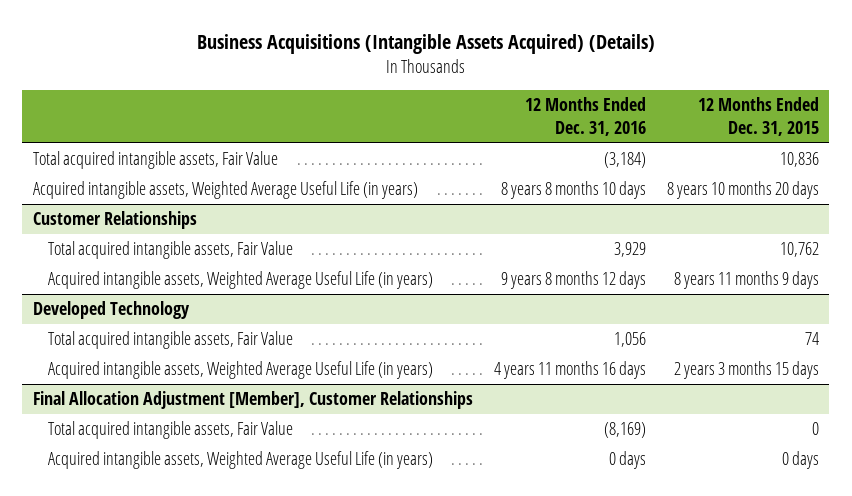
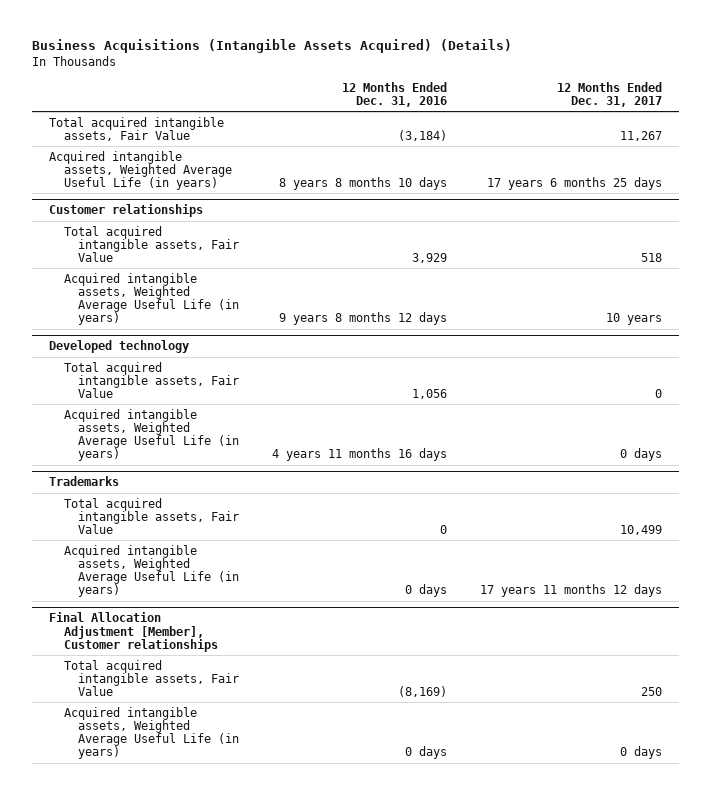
- | 12 Months Ended Dec. 31, 2016 | 12 Months Ended Dec. 31, 2015
+ | 12 Months Ended Dec. 31, 2016 | 12 Months Ended Dec. 31, 2017
- Customer Relationships
+ Customer relationships
- Developed Technology
+ Developed technology
- Final Allocation Adjustment [Member], Customer Relationships
+ Trademarks
+ Total acquired intangible assets, Fair Value | 0 | 10,499
+ Acquired intangible assets, Weighted Average Useful Life (in years) | 0 days | 17 years 11 months 12 days
+ Final Allocation Adjustment [Member], Customer relationships

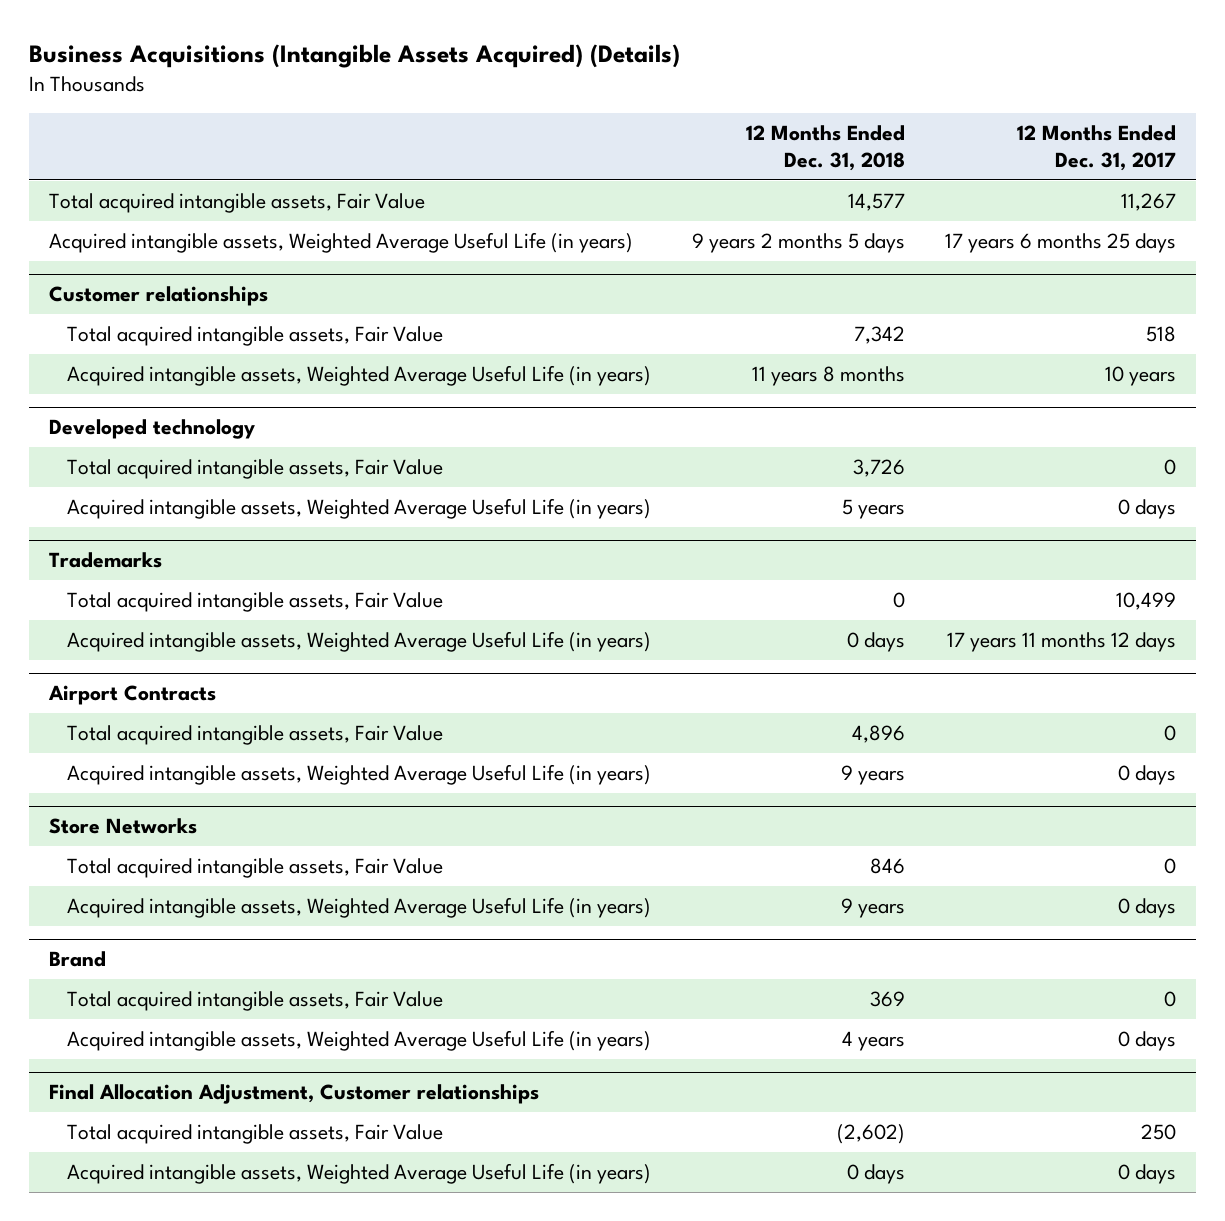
- | 12 Months Ended Dec. 31, 2016 | 12 Months Ended Dec. 31, 2017
+ | 12 Months Ended Dec. 31, 2018 | 12 Months Ended Dec. 31, 2017
- Final Allocation Adjustment [Member], Customer relationships
+ Airport Contracts
+ Total acquired intangible assets, Fair Value | 4,896 | 0
+ Acquired intangible assets, Weighted Average Useful Life (in years) | 9 years | 0 days
+ Store Networks
+ Total acquired intangible assets, Fair Value | 846 | 0
+ Acquired intangible assets, Weighted Average Useful Life (in years) | 9 years | 0 days
+ Brand
+ Total acquired intangible assets, Fair Value | 369 | 0
+ Acquired intangible assets, Weighted Average Useful Life (in years) | 4 years | 0 days
+ Final Allocation Adjustment, Customer relationships

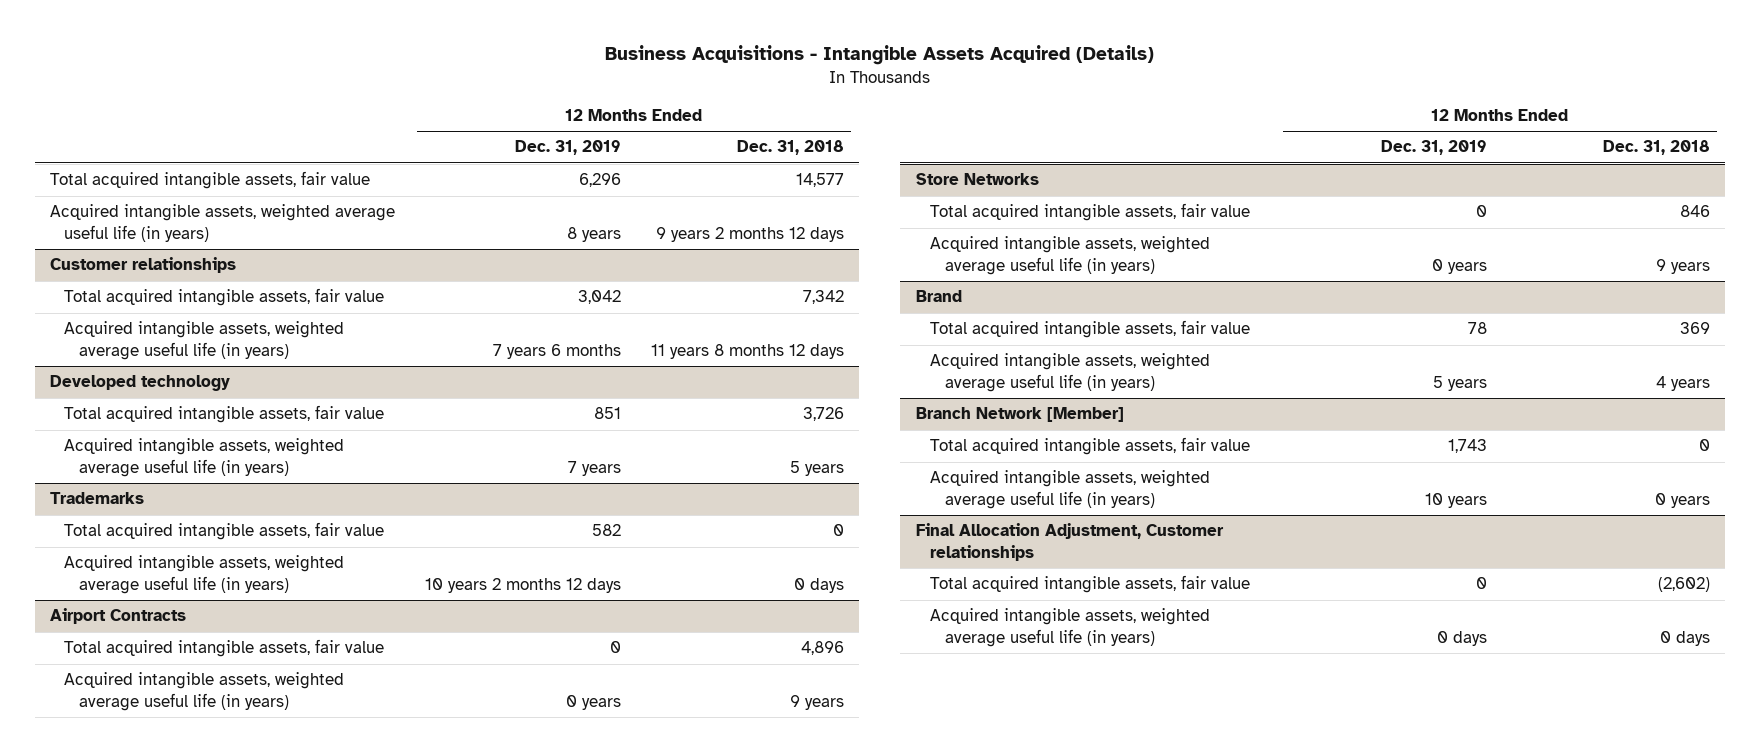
- Business Acquisitions (Intangible Assets Acquired) (Details)
+ Business Acquisitions - Intangible Assets Acquired (Details)
- | 12 Months Ended Dec. 31, 2018 | 12 Months Ended Dec. 31, 2017
+ | 12 Months Ended Dec. 31, 2019 | 12 Months Ended Dec. 31, 2018
- Total acquired intangible assets, Fair Value | 14,577 | 11,267
- Acquired intangible assets, Weighted Average Useful Life (in years) | 9 years 2 months 5 days | 17 years 6 months 25 days
+ Total acquired intangible assets, fair value | 6,296 | 14,577
+ Acquired intangible assets, weighted average useful life (in years) | 8 years | 9 years 2 months 12 days
@ Customer relationships
- Total acquired intangible assets, Fair Value | 7,342 | 518
- Acquired intangible assets, Weighted Average Useful Life (in years) | 11 years 8 months | 10 years
+ Total acquired intangible assets, fair value | 3,042 | 7,342
+ Acquired intangible assets, weighted average useful life (in years) | 7 years 6 months | 11 years 8 months 12 days
@ Developed technology
- Total acquired intangible assets, Fair Value | 3,726 | 0
- Acquired intangible assets, Weighted Average Useful Life (in years) | 5 years | 0 days
+ Total acquired intangible assets, fair value | 851 | 3,726
+ Acquired intangible assets, weighted average useful life (in years) | 7 years | 5 years
@ Trademarks
- Total acquired intangible assets, Fair Value | 0 | 10,499
- Acquired intangible assets, Weighted Average Useful Life (in years) | 0 days | 17 years 11 months 12 days
+ Total acquired intangible assets, fair value | 582 | 0
+ Acquired intangible assets, weighted average useful life (in years) | 10 years 2 months 12 days | 0 days
@ Airport Contracts
- Total acquired intangible assets, Fair Value | 4,896 | 0
- Acquired intangible assets, Weighted Average Useful Life (in years) | 9 years | 0 days
+ Total acquired intangible assets, fair value | 0 | 4,896
+ Acquired intangible assets, weighted average useful life (in years) | 0 years | 9 years
@ Store Networks
- Total acquired intangible assets, Fair Value | 846 | 0
- Acquired intangible assets, Weighted Average Useful Life (in years) | 9 years | 0 days
+ Total acquired intangible assets, fair value | 0 | 846
+ Acquired intangible assets, weighted average useful life (in years) | 0 years | 9 years
@ Brand
- Total acquired intangible assets, Fair Value | 369 | 0
- Acquired intangible assets, Weighted Average Useful Life (in years) | 4 years | 0 days
+ Total acquired intangible assets, fair value | 78 | 369
+ Acquired intangible assets, weighted average useful life (in years) | 5 years | 4 years
+ Branch Network [Member]
+ Total acquired intangible assets, fair value | 1,743 | 0
+ Acquired intangible assets, weighted average useful life (in years) | 10 years | 0 years
@ Final Allocation Adjustment, Customer relationships
- Total acquired intangible assets, Fair Value | (2,602) | 250
- Acquired intangible assets, Weighted Average Useful Life (in years) | 0 days | 0 days
+ Total acquired intangible assets, fair value | 0 | (2,602)
+ Acquired intangible assets, weighted average useful life (in years) | 0 days | 0 days

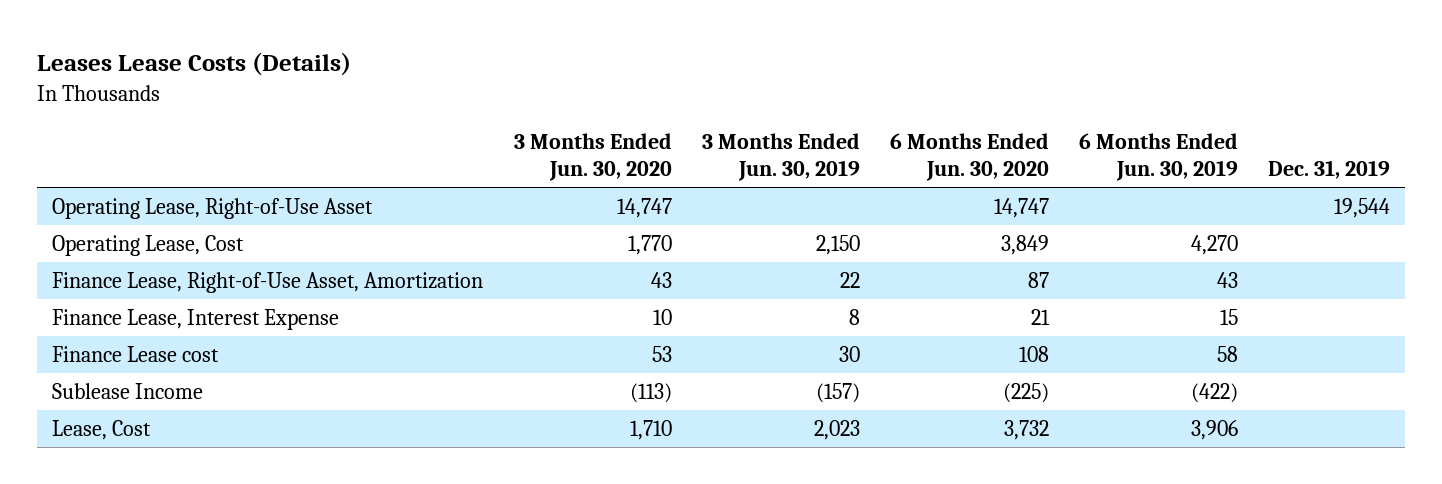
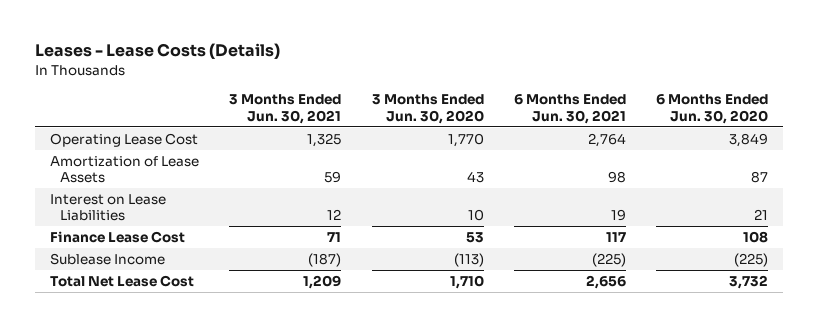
- Leases Lease Costs (Details)
+ Leases - Lease Costs (Details)
- | 3 Months Ended Jun. 30, 2020 | 3 Months Ended Jun. 30, 2019 | 6 Months Ended Jun. 30, 2020 | 6 Months Ended Jun. 30, 2019 | Dec. 31, 2019
+ | 3 Months Ended Jun. 30, 2021 | 3 Months Ended Jun. 30, 2020 | 6 Months Ended Jun. 30, 2021 | 6 Months Ended Jun. 30, 2020
- Operating Lease, Right-of-Use Asset | 14,747 | | 14,747 | | 19,544
- Operating Lease, Cost | 1,770 | 2,150 | 3,849 | 4,270 |
- Finance Lease, Right-of-Use Asset, Amortization | 43 | 22 | 87 | 43 |
- Finance Lease, Interest Expense | 10 | 8 | 21 | 15 |
- Finance Lease cost | 53 | 30 | 108 | 58 |
+ Operating Lease Cost | 1,325 | 1,770 | 2,764 | 3,849
+ Amortization of Lease Assets | 59 | 43 | 98 | 87
+ Interest on Lease Liabilities | 12 | 10 | 19 | 21
+ Finance Lease Cost | 71 | 53 | 117 | 108
- Lease, Cost | 1,710 | 2,023 | 3,732 | 3,906 |
+ Total Net Lease Cost | 1,209 | 1,710 | 2,656 | 3,732

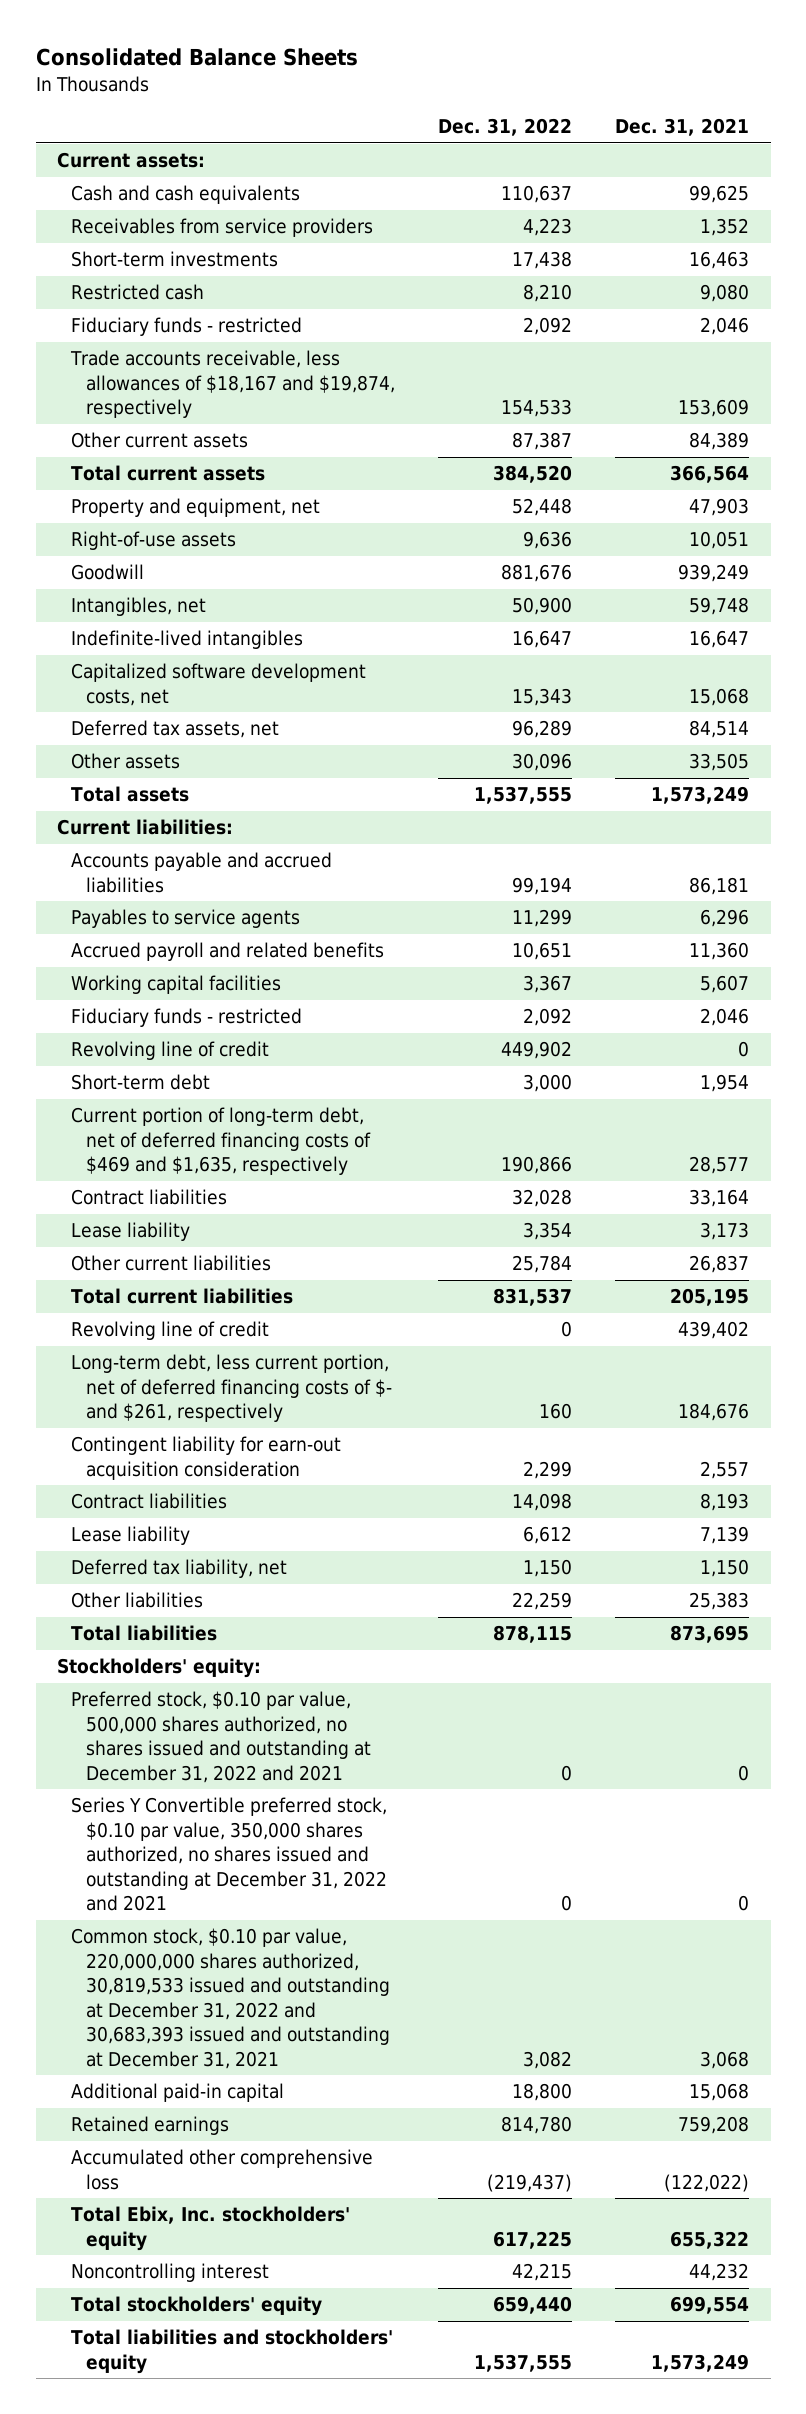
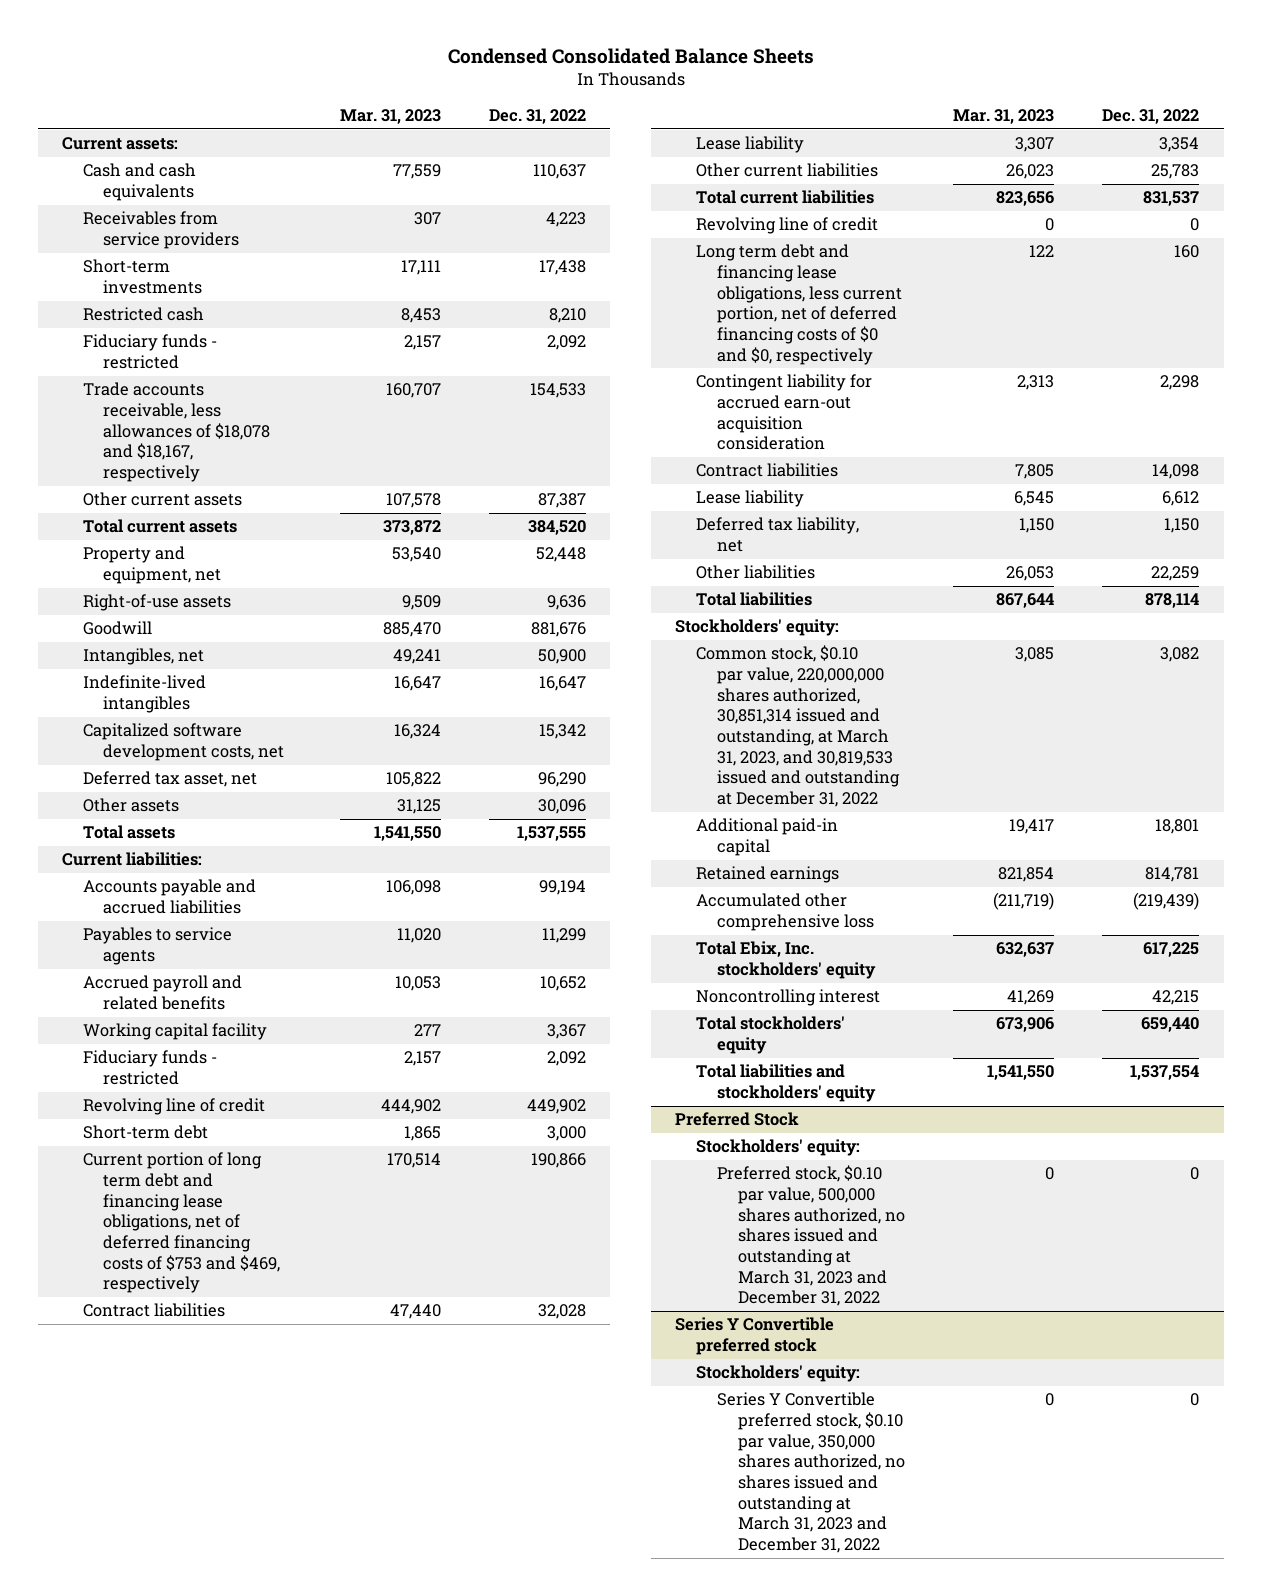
- Consolidated Balance Sheets
+ Condensed Consolidated Balance Sheets
- | Dec. 31, 2022 | Dec. 31, 2021
+ | Mar. 31, 2023 | Dec. 31, 2022
- Trade accounts receivable, less allowances of $18,167 and $19,874, respectively | 154,533 | 153,609
+ Trade accounts receivable, less allowances of $18,078 and $18,167, respectively | 160,707 | 154,533
- Capitalized software development costs, net | 15,343 | 15,068
- Deferred tax assets, net | 96,289 | 84,514
+ Capitalized software development costs, net | 16,324 | 15,342
+ Deferred tax asset, net | 105,822 | 96,290
- Accrued payroll and related benefits | 10,651 | 11,360
- Working capital facilities | 3,367 | 5,607
+ Accrued payroll and related benefits | 10,053 | 10,652
+ Working capital facility | 277 | 3,367
- Current portion of long-term debt, net of deferred financing costs of $469 and $1,635, respectively | 190,866 | 28,577
+ Current portion of long term debt and financing lease obligations, net of deferred financing costs of $753 and $469, respectively | 170,514 | 190,866
- Other current liabilities | 25,784 | 26,837
+ Other current liabilities | 26,023 | 25,783
- Long-term debt, less current portion, net of deferred financing costs of $- and $261, respectively | 160 | 184,676
- Contingent liability for earn-out acquisition consideration | 2,299 | 2,557
+ Long term debt and financing lease obligations, less current portion, net of deferred financing costs of $0 and $0, respectively | 122 | 160
+ Contingent liability for accrued earn-out acquisition consideration | 2,313 | 2,298
- Total liabilities | 878,115 | 873,695
+ Total liabilities | 867,644 | 878,114
- Preferred stock, $0.10 par value, 500,000 shares authorized, no shares issued and outstanding at December 31, 2022 and 2021 | 0 | 0
- Series Y Convertible preferred stock, $0.10 par value, 350,000 shares authorized, no shares issued and outstanding at December 31, 2022 and 2021 | 0 | 0
- Common stock, $0.10 par value, 220,000,000 shares authorized, 30,819,533 issued and outstanding at December 31, 2022 and 30,683,393 issued and outstanding at December 31, 2021 | 3,082 | 3,068
- Additional paid-in capital | 18,800 | 15,068
- Retained earnings | 814,780 | 759,208
- Accumulated other comprehensive loss | (219,437) | (122,022)
+ Common stock, $0.10 par value, 220,000,000 shares authorized, 30,851,314 issued and outstanding, at March 31, 2023, and 30,819,533 issued and outstanding at December 31, 2022 | 3,085 | 3,082
+ Additional paid-in capital | 19,417 | 18,801
+ Retained earnings | 821,854 | 814,781
+ Accumulated other comprehensive loss | (211,719) | (219,439)
- Total liabilities and stockholders' equity | 1,537,555 | 1,573,249
+ Total liabilities and stockholders' equity | 1,541,550 | 1,537,554
+ Preferred Stock
+ Stockholders' equity:
+ Preferred stock, $0.10 par value, 500,000 shares authorized, no shares issued and outstanding at March 31, 2023 and December 31, 2022 | 0 | 0
+ Series Y Convertible preferred stock
+ Stockholders' equity:
+ Series Y Convertible preferred stock, $0.10 par value, 350,000 shares authorized, no shares issued and outstanding at March 31, 2023 and December 31, 2022 | 0 | 0

